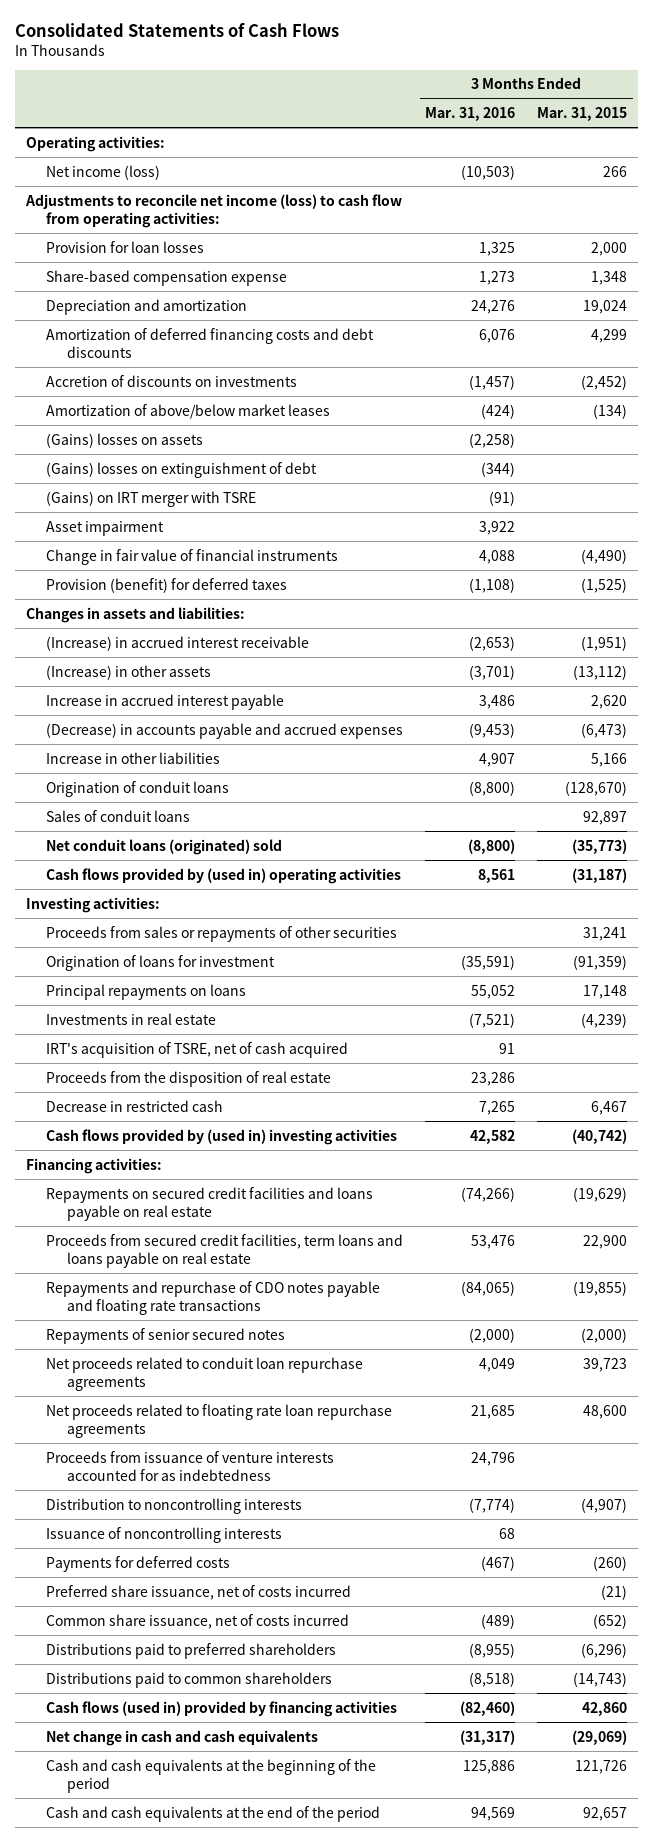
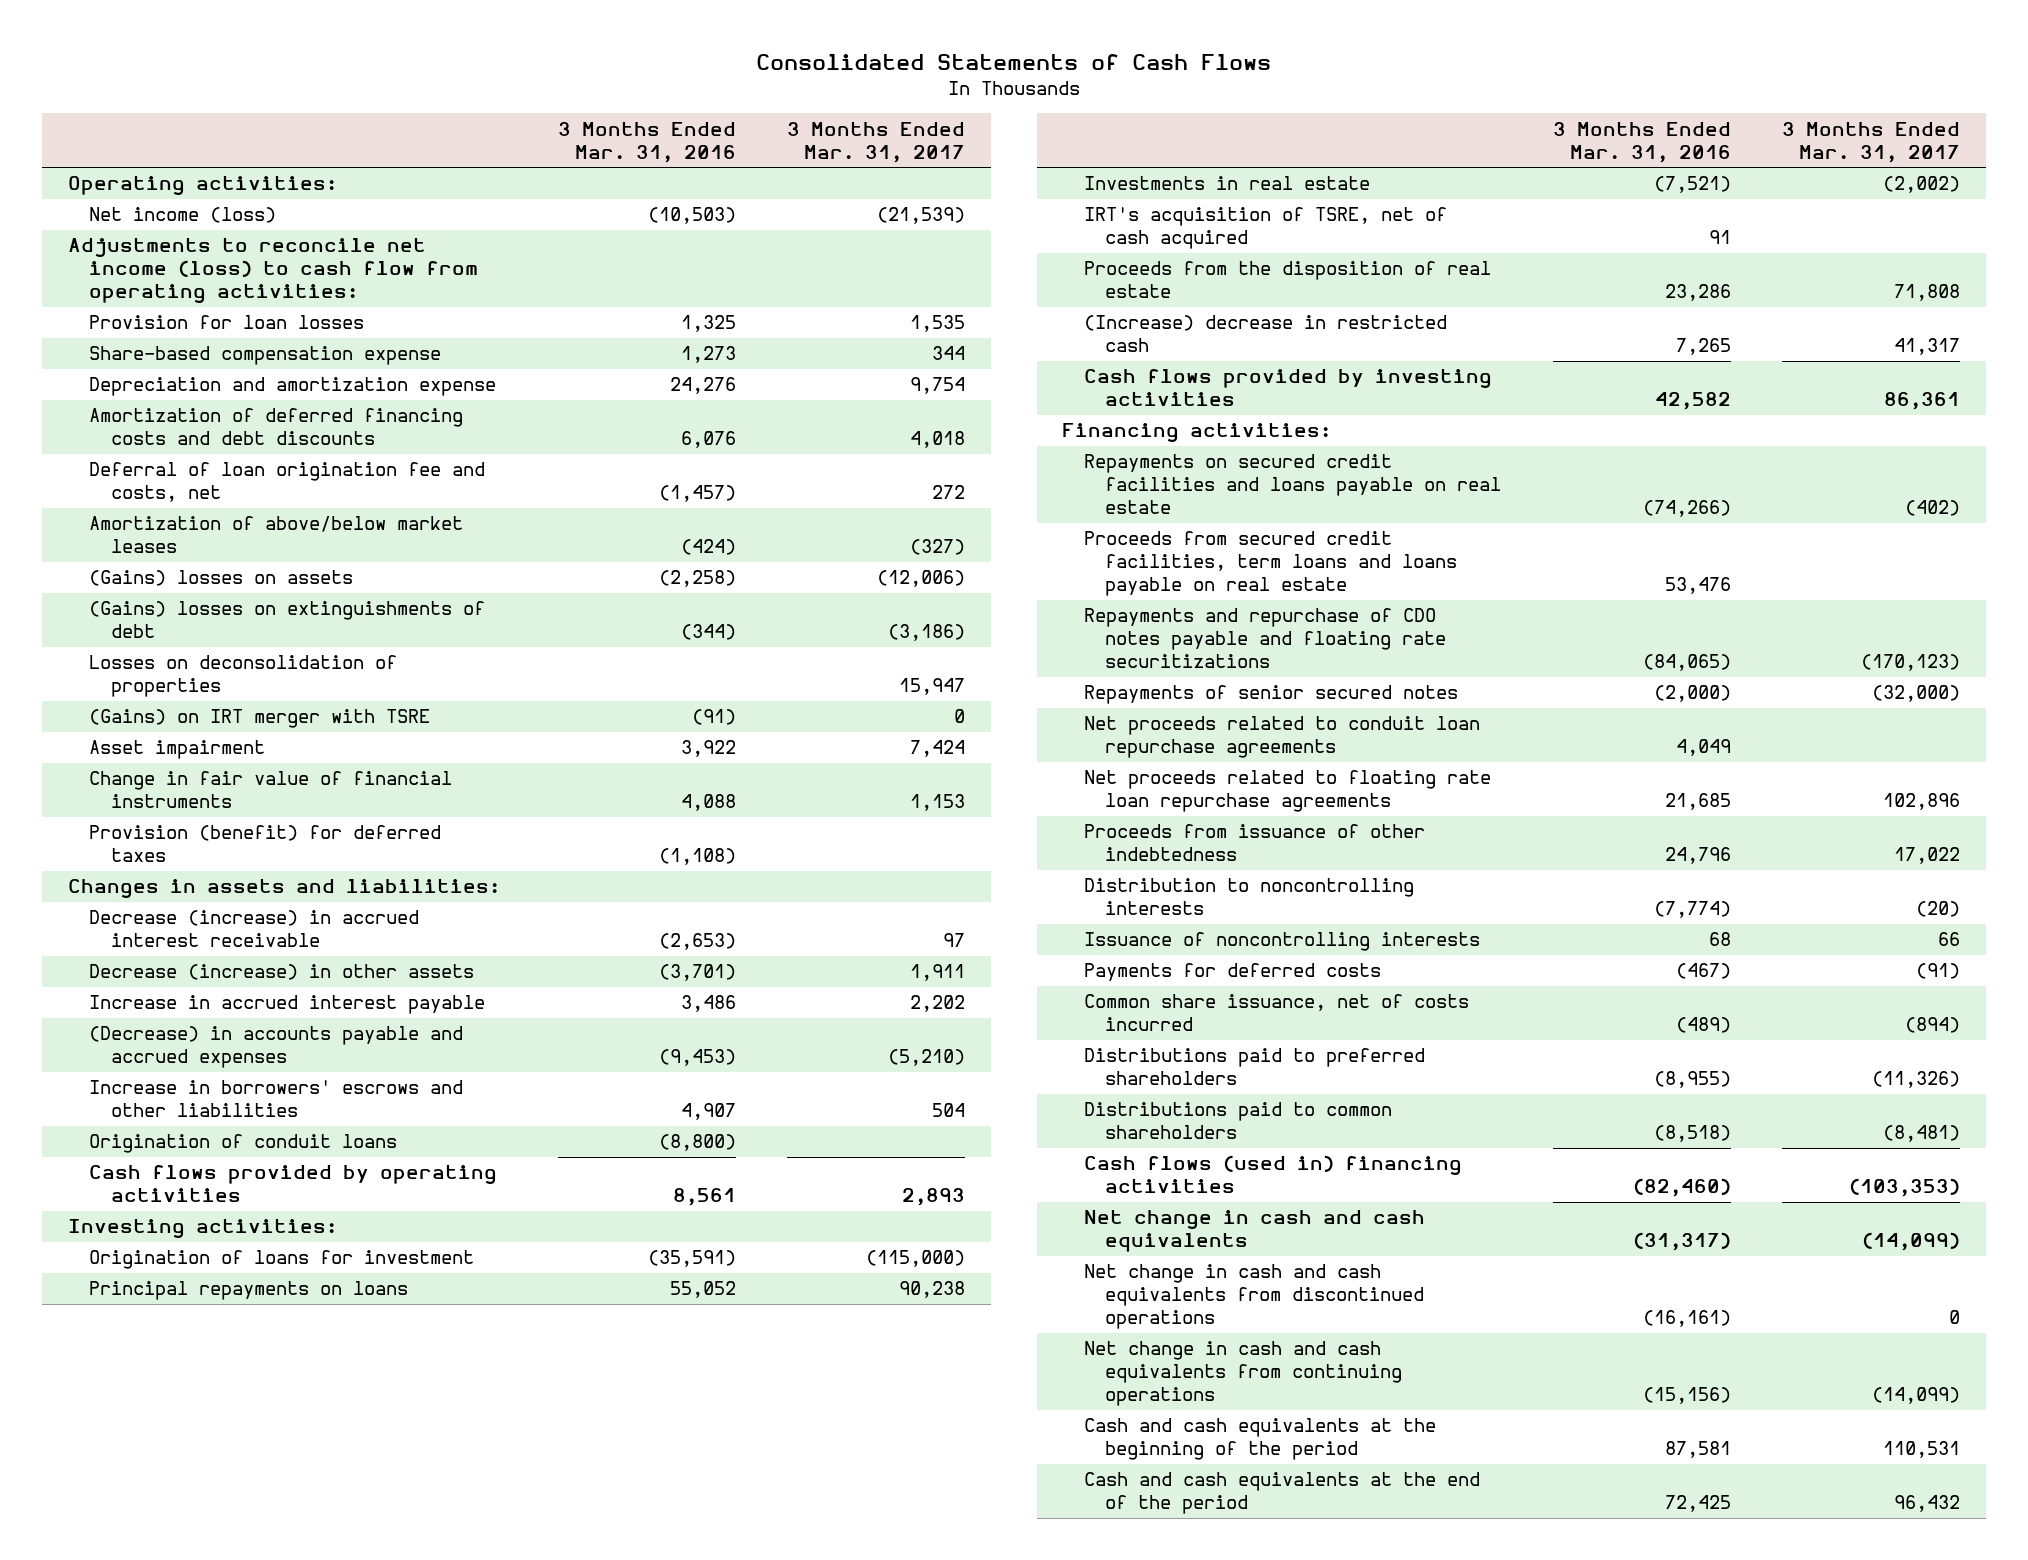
- | 3 Months Ended Mar. 31, 2016 | 3 Months Ended Mar. 31, 2015
+ | 3 Months Ended Mar. 31, 2016 | 3 Months Ended Mar. 31, 2017
- Depreciation and amortization | 24,276 | 19,024
+ Depreciation and amortization expense | 24,276 | 9,754
- Accretion of discounts on investments | (1,457) | (2,452)
+ Deferral of loan origination fee and costs, net | (1,457) | 272
- (Gains) losses on extinguishment of debt | (344) |
+ (Gains) losses on extinguishments of debt | (344) | (3,186)
+ Losses on deconsolidation of properties | | 15,947
- (Increase) in accrued interest receivable | (2,653) | (1,951)
- (Increase) in other assets | (3,701) | (13,112)
+ Decrease (increase) in accrued interest receivable | (2,653) | 97
+ Decrease (increase) in other assets | (3,701) | 1,911
- Increase in other liabilities | 4,907 | 5,166
+ Increase in borrowers' escrows and other liabilities | 4,907 | 504
- Sales of conduit loans | | 92,897
- Net conduit loans (originated) sold | (8,800) | (35,773)
- Cash flows provided by (used in) operating activities | 8,561 | (31,187)
+ Cash flows provided by operating activities | 8,561 | 2,893
- Proceeds from sales or repayments of other securities | | 31,241
- Decrease in restricted cash | 7,265 | 6,467
- Cash flows provided by (used in) investing activities | 42,582 | (40,742)
+ (Increase) decrease in restricted cash | 7,265 | 41,317
+ Cash flows provided by investing activities | 42,582 | 86,361
- Repayments and repurchase of CDO notes payable and floating rate transactions | (84,065) | (19,855)
+ Repayments and repurchase of CDO notes payable and floating rate securitizations | (84,065) | (170,123)
- Proceeds from issuance of venture interests accounted for as indebtedness | 24,796 |
+ Proceeds from issuance of other indebtedness | 24,796 | 17,022
- Preferred share issuance, net of costs incurred | | (21)
- Cash flows (used in) provided by financing activities | (82,460) | 42,860
+ Cash flows (used in) financing activities | (82,460) | (103,353)
- Cash and cash equivalents at the beginning of the period | 125,886 | 121,726
- Cash and cash equivalents at the end of the period | 94,569 | 92,657
+ Net change in cash and cash equivalents from discontinued operations | (16,161) | 0
+ Net change in cash and cash equivalents from continuing operations | (15,156) | (14,099)
+ Cash and cash equivalents at the beginning of the period | 87,581 | 110,531
+ Cash and cash equivalents at the end of the period | 72,425 | 96,432

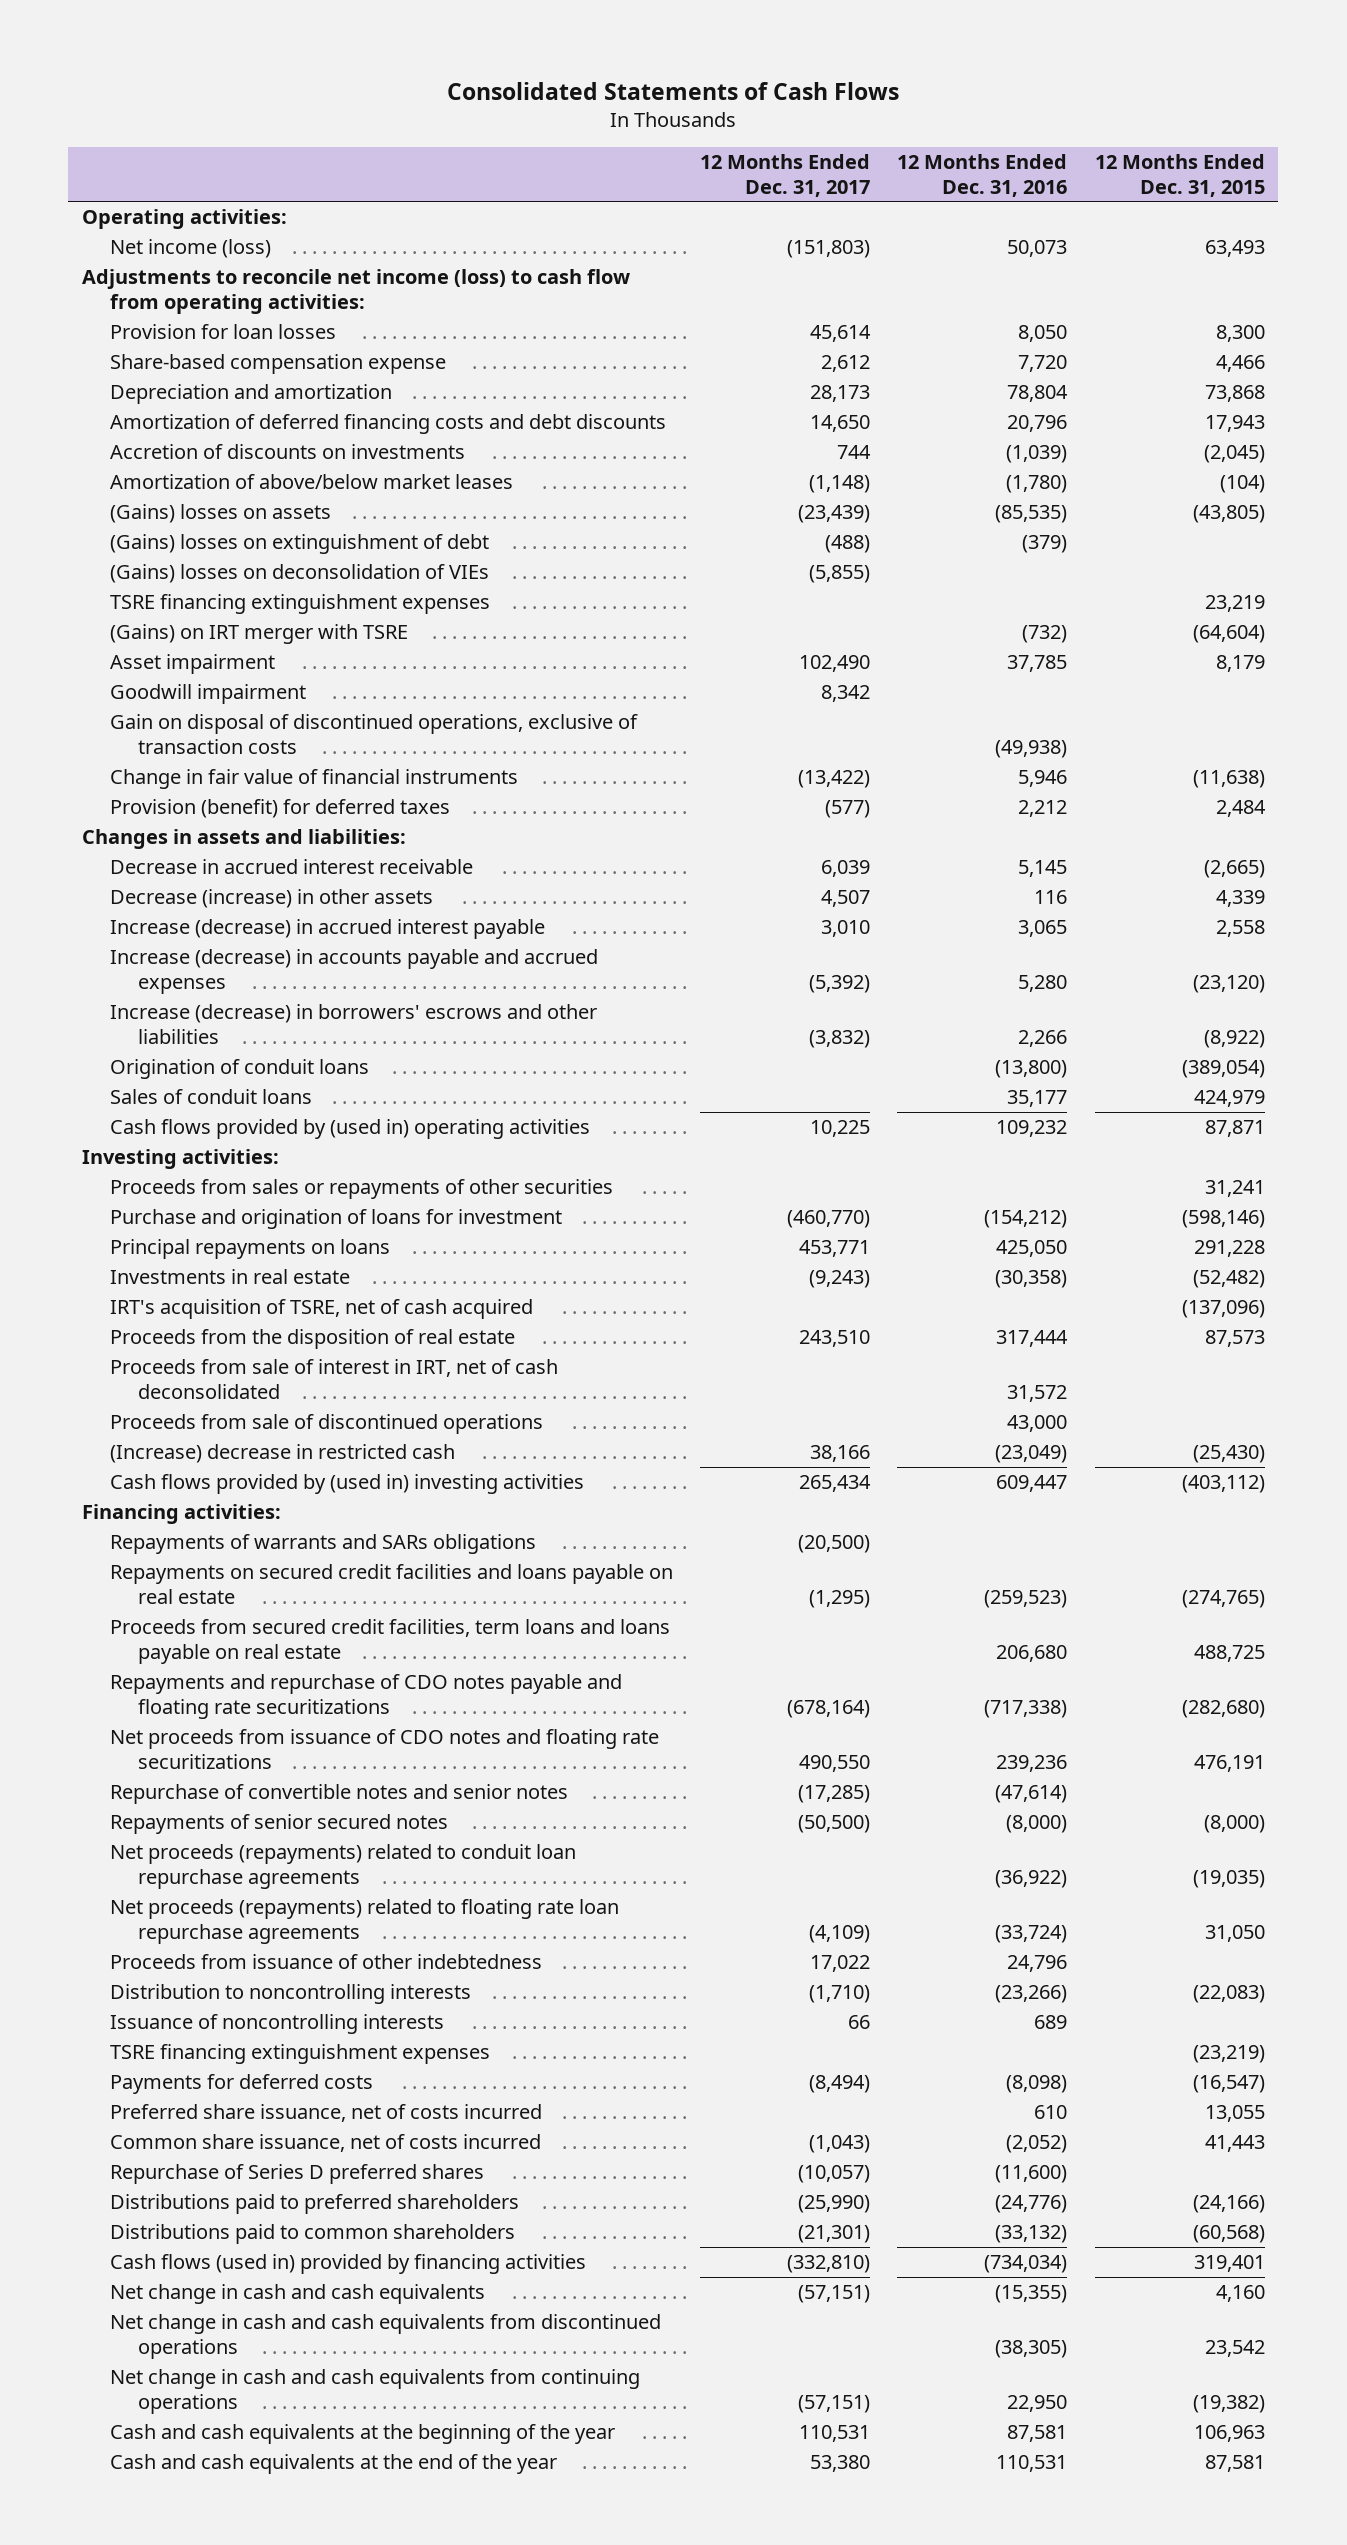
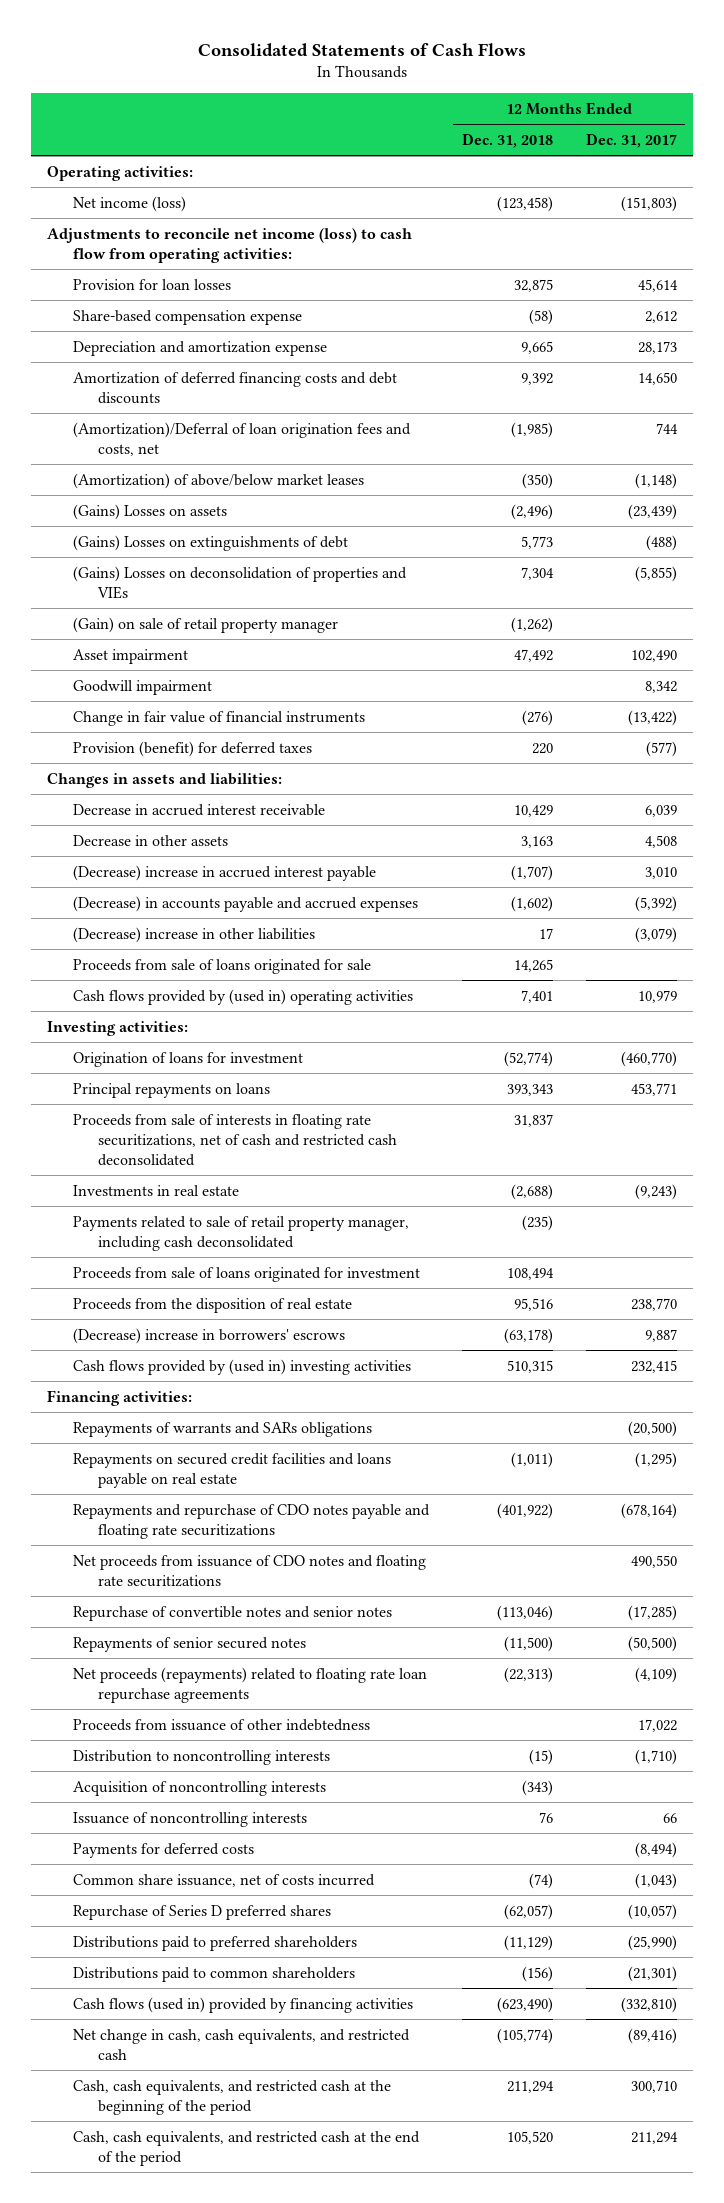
- | 12 Months Ended Dec. 31, 2017 | 12 Months Ended Dec. 31, 2016 | 12 Months Ended Dec. 31, 2015
+ | 12 Months Ended Dec. 31, 2018 | 12 Months Ended Dec. 31, 2017
- Depreciation and amortization | 28,173 | 78,804 | 73,868
+ Depreciation and amortization expense | 9,665 | 28,173
- Accretion of discounts on investments | 744 | (1,039) | (2,045)
- Amortization of above/below market leases | (1,148) | (1,780) | (104)
- (Gains) losses on assets | (23,439) | (85,535) | (43,805)
- (Gains) losses on extinguishment of debt | (488) | (379) |
- (Gains) losses on deconsolidation of VIEs | (5,855) | |
- TSRE financing extinguishment expenses | | | 23,219
- (Gains) on IRT merger with TSRE | | (732) | (64,604)
+ (Amortization)/Deferral of loan origination fees and costs, net | (1,985) | 744
+ (Amortization) of above/below market leases | (350) | (1,148)
+ (Gains) Losses on assets | (2,496) | (23,439)
+ (Gains) Losses on extinguishments of debt | 5,773 | (488)
+ (Gains) Losses on deconsolidation of properties and VIEs | 7,304 | (5,855)
+ (Gain) on sale of retail property manager | (1,262) |
- Gain on disposal of discontinued operations, exclusive of transaction costs | | (49,938) |
- Decrease (increase) in other assets | 4,507 | 116 | 4,339
- Increase (decrease) in accrued interest payable | 3,010 | 3,065 | 2,558
- Increase (decrease) in accounts payable and accrued expenses | (5,392) | 5,280 | (23,120)
- Increase (decrease) in borrowers' escrows and other liabilities | (3,832) | 2,266 | (8,922)
- Origination of conduit loans | | (13,800) | (389,054)
- Sales of conduit loans | | 35,177 | 424,979
- Cash flows provided by (used in) operating activities | 10,225 | 109,232 | 87,871
+ Decrease in other assets | 3,163 | 4,508
+ (Decrease) increase in accrued interest payable | (1,707) | 3,010
+ (Decrease) in accounts payable and accrued expenses | (1,602) | (5,392)
+ (Decrease) increase in other liabilities | 17 | (3,079)
+ Proceeds from sale of loans originated for sale | 14,265 |
+ Cash flows provided by (used in) operating activities | 7,401 | 10,979
- Proceeds from sales or repayments of other securities | | | 31,241
- Purchase and origination of loans for investment | (460,770) | (154,212) | (598,146)
+ Origination of loans for investment | (52,774) | (460,770)
+ Proceeds from sale of interests in floating rate securitizations, net of cash and restricted cash deconsolidated | 31,837 |
- IRT's acquisition of TSRE, net of cash acquired | | | (137,096)
- Proceeds from the disposition of real estate | 243,510 | 317,444 | 87,573
- Proceeds from sale of interest in IRT, net of cash deconsolidated | | 31,572 |
- Proceeds from sale of discontinued operations | | 43,000 |
- (Increase) decrease in restricted cash | 38,166 | (23,049) | (25,430)
- Cash flows provided by (used in) investing activities | 265,434 | 609,447 | (403,112)
+ Payments related to sale of retail property manager, including cash deconsolidated | (235) |
+ Proceeds from sale of loans originated for investment | 108,494 |
+ Proceeds from the disposition of real estate | 95,516 | 238,770
+ (Decrease) increase in borrowers' escrows | (63,178) | 9,887
+ Cash flows provided by (used in) investing activities | 510,315 | 232,415
- Proceeds from secured credit facilities, term loans and loans payable on real estate | | 206,680 | 488,725
- Net proceeds (repayments) related to conduit loan repurchase agreements | | (36,922) | (19,035)
+ Acquisition of noncontrolling interests | (343) |
- TSRE financing extinguishment expenses | | | (23,219)
- Preferred share issuance, net of costs incurred | | 610 | 13,055
- Net change in cash and cash equivalents | (57,151) | (15,355) | 4,160
- Net change in cash and cash equivalents from discontinued operations | | (38,305) | 23,542
- Net change in cash and cash equivalents from continuing operations | (57,151) | 22,950 | (19,382)
- Cash and cash equivalents at the beginning of the year | 110,531 | 87,581 | 106,963
- Cash and cash equivalents at the end of the year | 53,380 | 110,531 | 87,581
+ Net change in cash, cash equivalents, and restricted cash | (105,774) | (89,416)
+ Cash, cash equivalents, and restricted cash at the beginning of the period | 211,294 | 300,710
+ Cash, cash equivalents, and restricted cash at the end of the period | 105,520 | 211,294

